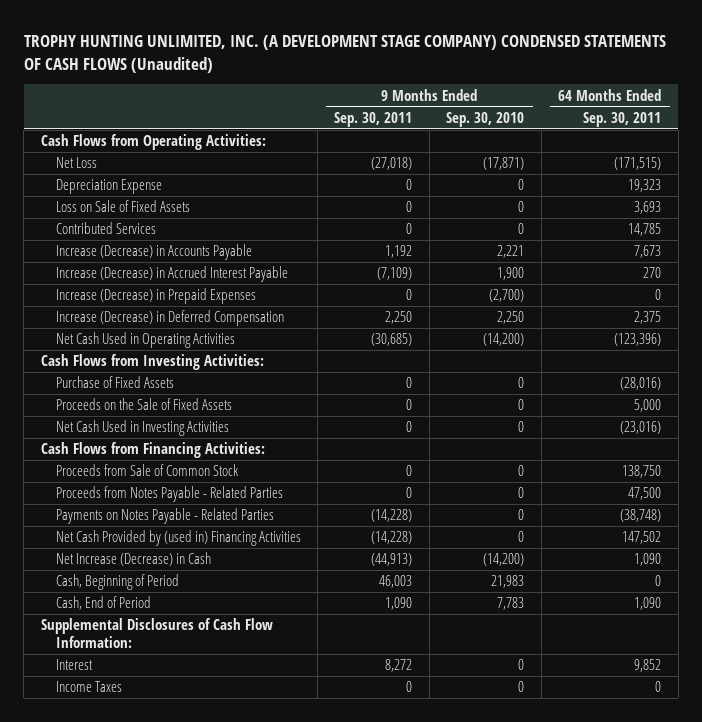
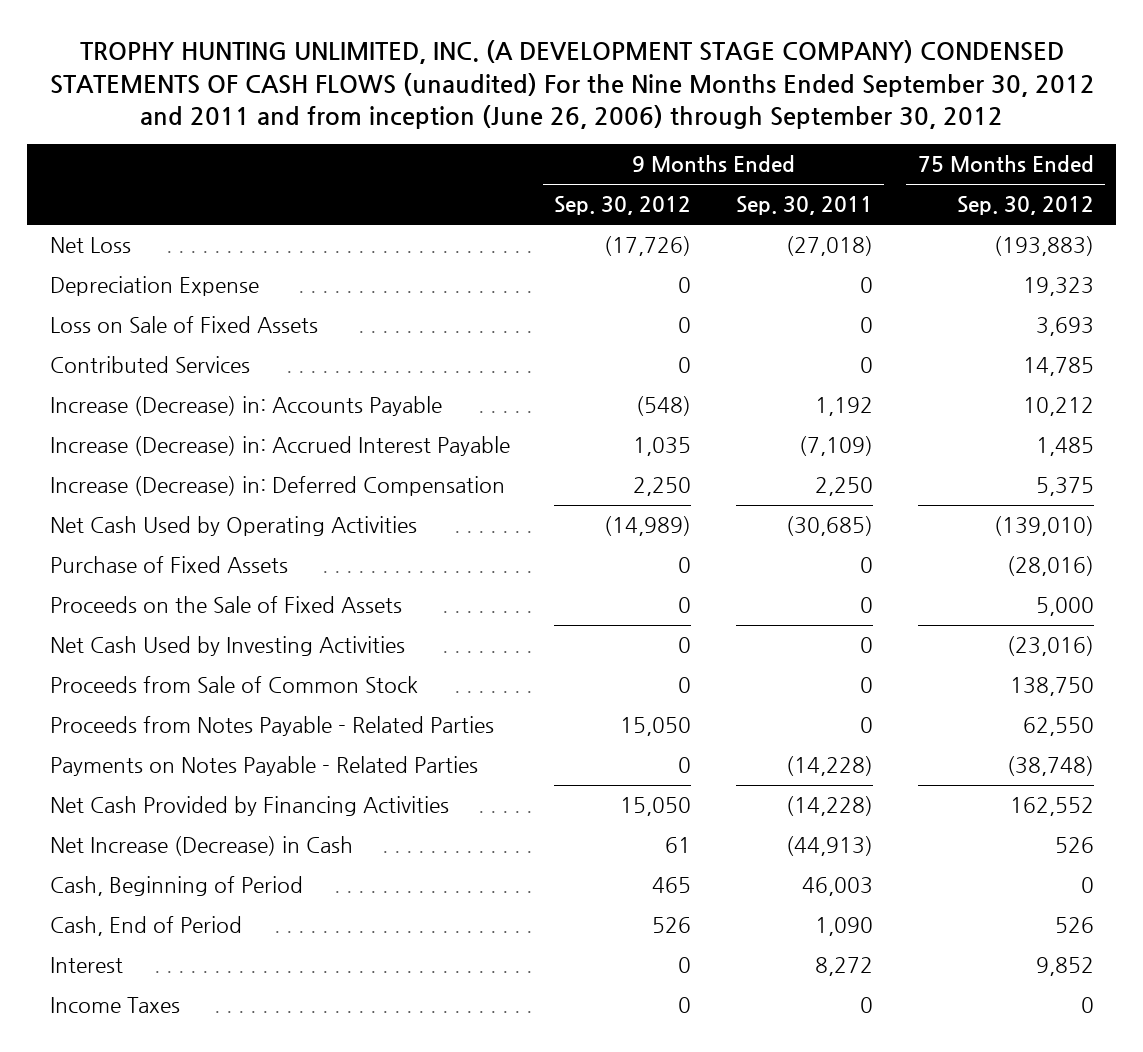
- TROPHY HUNTING UNLIMITED, INC. (A DEVELOPMENT STAGE COMPANY) CONDENSED STATEMENTS OF CASH FLOWS (Unaudited)
+ TROPHY HUNTING UNLIMITED, INC. (A DEVELOPMENT STAGE COMPANY) CONDENSED STATEMENTS OF CASH FLOWS (unaudited) For the Nine Months Ended September 30, 2012 and 2011 and from inception (June 26, 2006) through September 30, 2012
- | 9 Months Ended Sep. 30, 2011 | 9 Months Ended Sep. 30, 2010 | 64 Months Ended Sep. 30, 2011
+ | 9 Months Ended Sep. 30, 2012 | 9 Months Ended Sep. 30, 2011 | 75 Months Ended Sep. 30, 2012
- Cash Flows from Operating Activities:
- Increase (Decrease) in Accounts Payable | 1,192 | 2,221 | 7,673
- Increase (Decrease) in Accrued Interest Payable | (7,109) | 1,900 | 270
- Increase (Decrease) in Prepaid Expenses | 0 | (2,700) | 0
- Increase (Decrease) in Deferred Compensation | 2,250 | 2,250 | 2,375
- Net Cash Used in Operating Activities | (30,685) | (14,200) | (123,396)
- Cash Flows from Investing Activities:
+ Increase (Decrease) in: Accounts Payable | (548) | 1,192 | 10,212
+ Increase (Decrease) in: Accrued Interest Payable | 1,035 | (7,109) | 1,485
+ Increase (Decrease) in: Deferred Compensation | 2,250 | 2,250 | 5,375
+ Net Cash Used by Operating Activities | (14,989) | (30,685) | (139,010)
- Net Cash Used in Investing Activities | 0 | 0 | (23,016)
- Cash Flows from Financing Activities:
+ Net Cash Used by Investing Activities | 0 | 0 | (23,016)
- Net Cash Provided by (used in) Financing Activities | (14,228) | 0 | 147,502
+ Net Cash Provided by Financing Activities | 15,050 | (14,228) | 162,552
- Supplemental Disclosures of Cash Flow Information:

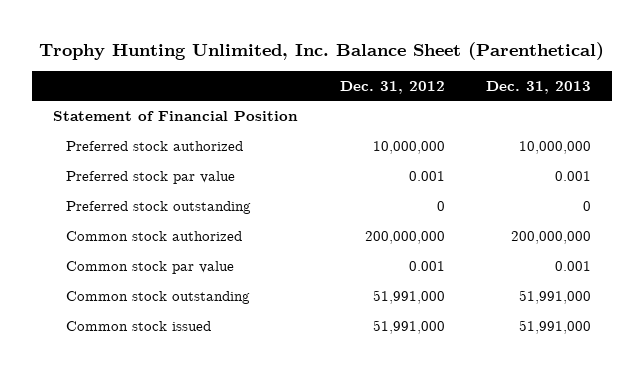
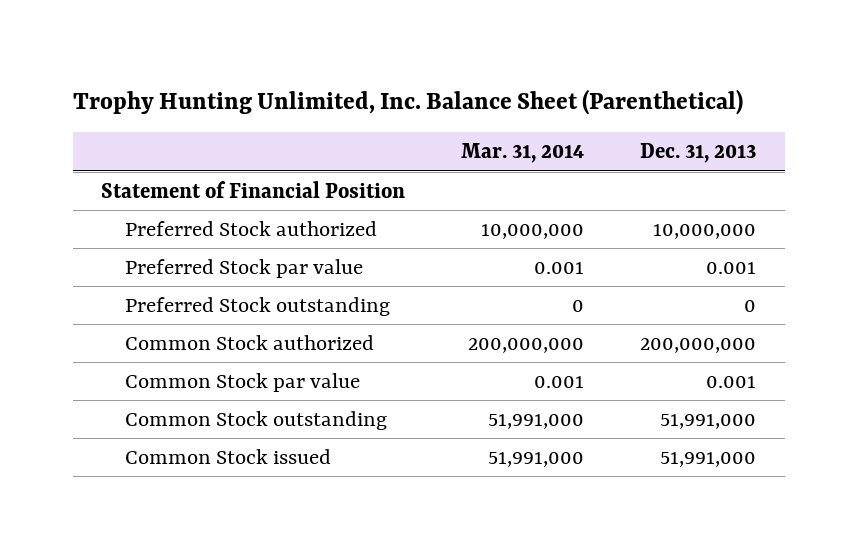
- | Dec. 31, 2012 | Dec. 31, 2013
+ | Mar. 31, 2014 | Dec. 31, 2013
- Preferred stock authorized | 10,000,000 | 10,000,000
- Preferred stock par value | 0.001 | 0.001
- Preferred stock outstanding | 0 | 0
- Common stock authorized | 200,000,000 | 200,000,000
- Common stock par value | 0.001 | 0.001
- Common stock outstanding | 51,991,000 | 51,991,000
- Common stock issued | 51,991,000 | 51,991,000
+ Preferred Stock authorized | 10,000,000 | 10,000,000
+ Preferred Stock par value | 0.001 | 0.001
+ Preferred Stock outstanding | 0 | 0
+ Common Stock authorized | 200,000,000 | 200,000,000
+ Common Stock par value | 0.001 | 0.001
+ Common Stock outstanding | 51,991,000 | 51,991,000
+ Common Stock issued | 51,991,000 | 51,991,000

